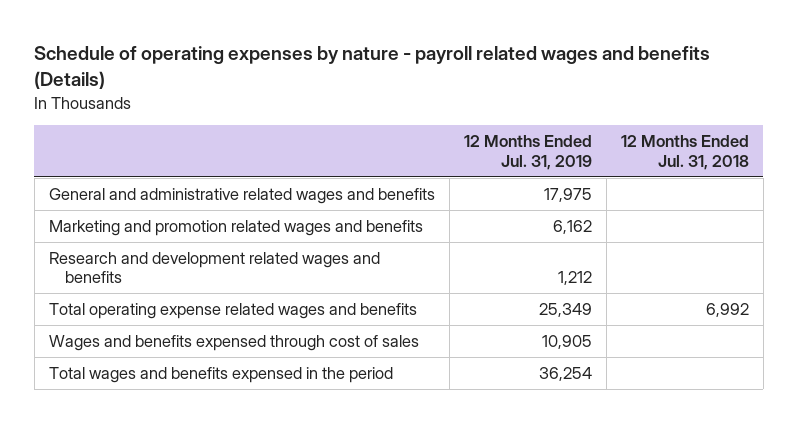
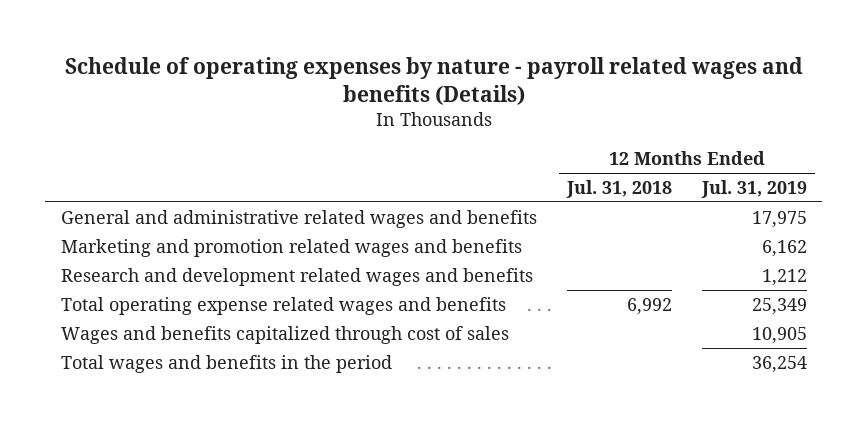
- | 12 Months Ended Jul. 31, 2019 | 12 Months Ended Jul. 31, 2018
+ | 12 Months Ended Jul. 31, 2018 | 12 Months Ended Jul. 31, 2019
- Wages and benefits expensed through cost of sales | 10,905 |
- Total wages and benefits expensed in the period | 36,254 |
+ Wages and benefits capitalized through cost of sales | | 10,905
+ Total wages and benefits in the period | | 36,254

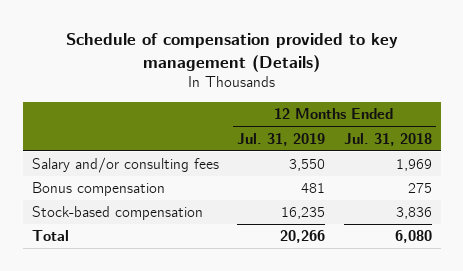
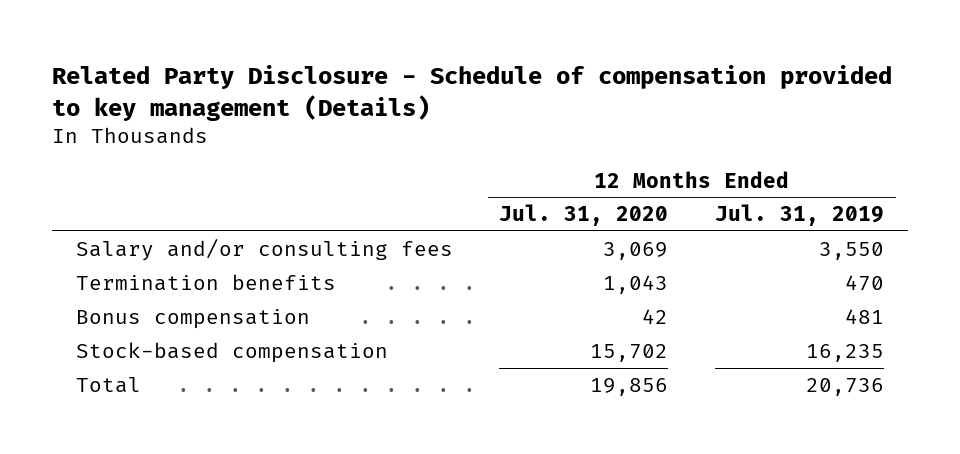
- Schedule of compensation provided to key management (Details)
+ Related Party Disclosure - Schedule of compensation provided to key management (Details)
- | 12 Months Ended Jul. 31, 2019 | 12 Months Ended Jul. 31, 2018
+ | 12 Months Ended Jul. 31, 2020 | 12 Months Ended Jul. 31, 2019
+ Termination benefits | 1,043 | 470
- Total | 20,266 | 6,080
+ Total | 19,856 | 20,736

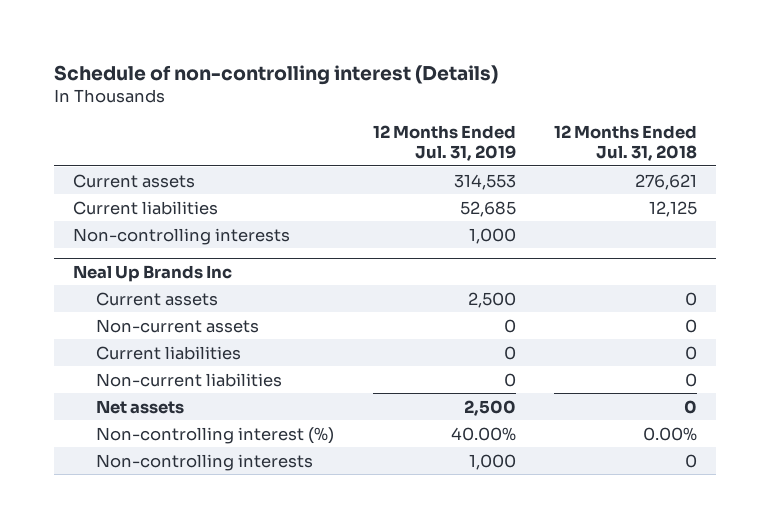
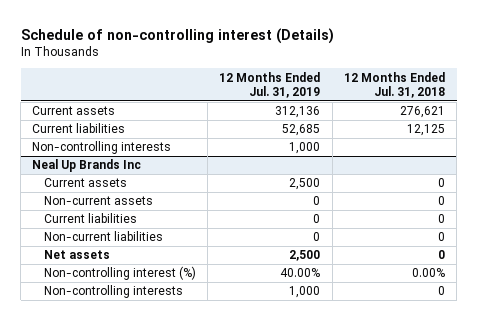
- Current assets | 314,553 | 276,621
+ Current assets | 312,136 | 276,621

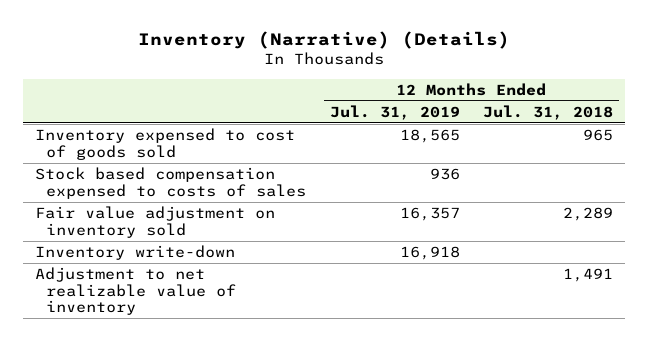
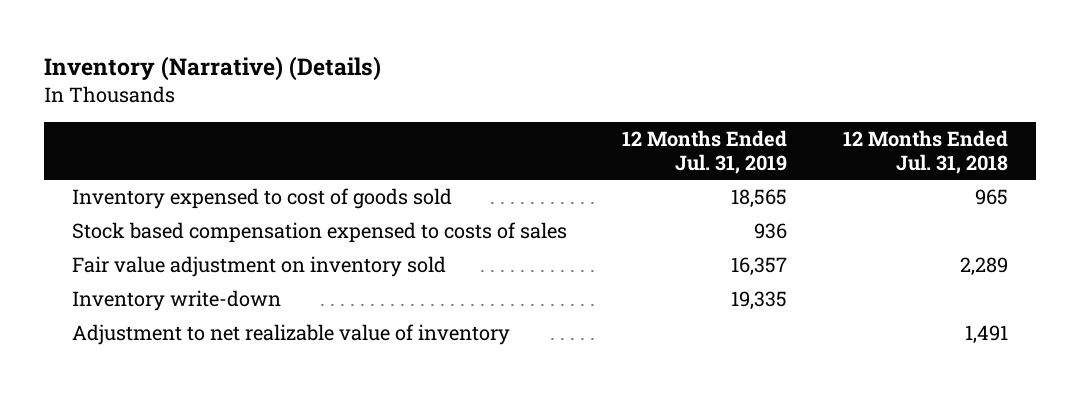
- Inventory write-down | 16,918 |
+ Inventory write-down | 19,335 |

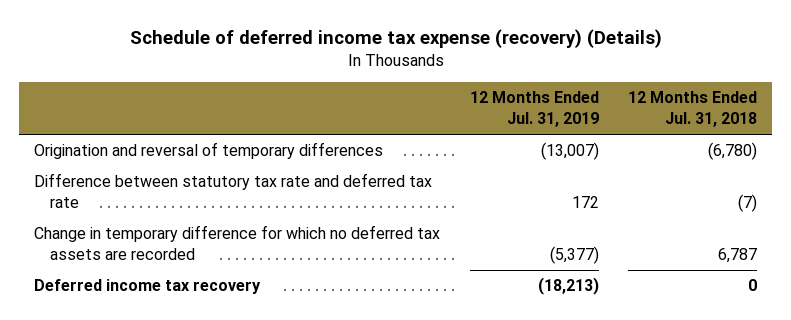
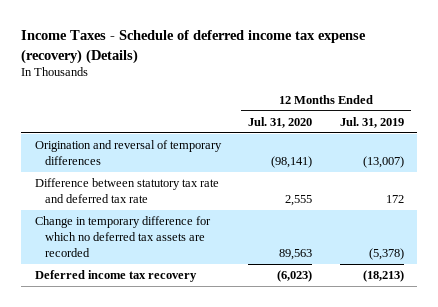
- Schedule of deferred income tax expense (recovery) (Details)
+ Income Taxes - Schedule of deferred income tax expense (recovery) (Details)
- | 12 Months Ended Jul. 31, 2019 | 12 Months Ended Jul. 31, 2018
+ | 12 Months Ended Jul. 31, 2020 | 12 Months Ended Jul. 31, 2019
- Change in temporary difference for which no deferred tax assets are recorded | (5,377) | 6,787
+ Change in temporary difference for which no deferred tax assets are recorded | 89,563 | (5,378)

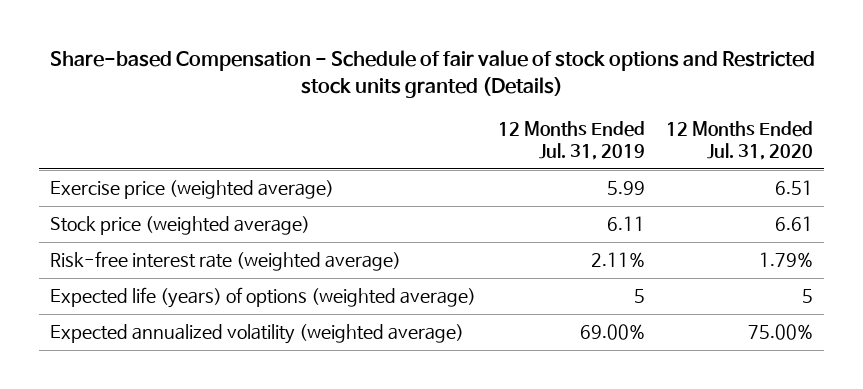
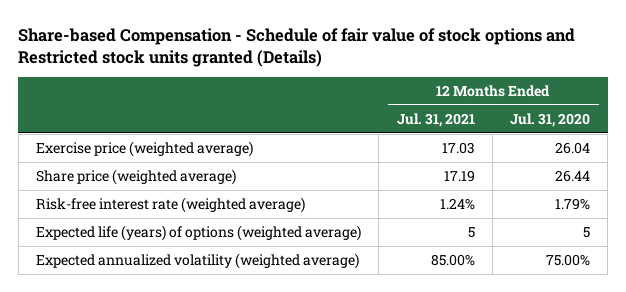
- | 12 Months Ended Jul. 31, 2019 | 12 Months Ended Jul. 31, 2020
+ | 12 Months Ended Jul. 31, 2021 | 12 Months Ended Jul. 31, 2020
- Exercise price (weighted average) | 5.99 | 6.51
- Stock price (weighted average) | 6.11 | 6.61
+ Exercise price (weighted average) | 17.03 | 26.04
+ Share price (weighted average) | 17.19 | 26.44

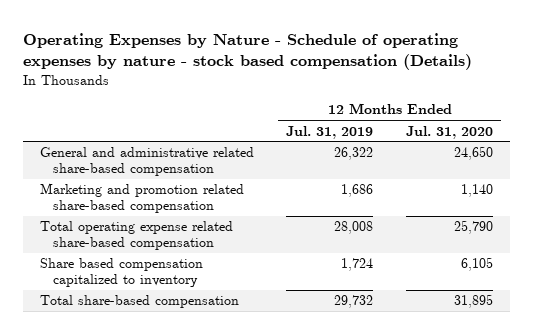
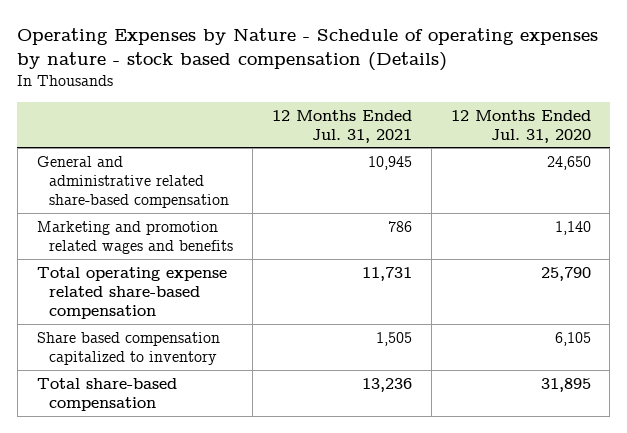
- | 12 Months Ended Jul. 31, 2019 | 12 Months Ended Jul. 31, 2020
+ | 12 Months Ended Jul. 31, 2021 | 12 Months Ended Jul. 31, 2020
- Marketing and promotion related share-based compensation | 1,686 | 1,140
+ Marketing and promotion related wages and benefits | 786 | 1,140

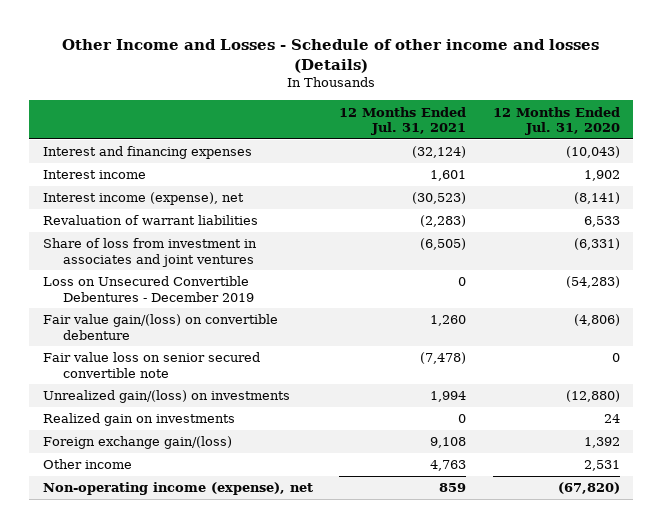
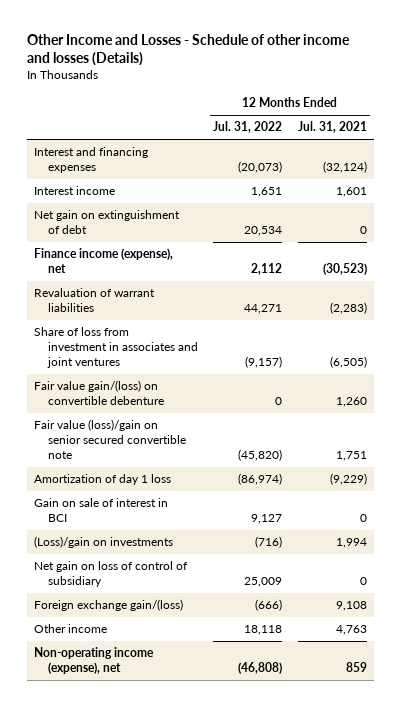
- | 12 Months Ended Jul. 31, 2021 | 12 Months Ended Jul. 31, 2020
+ | 12 Months Ended Jul. 31, 2022 | 12 Months Ended Jul. 31, 2021
- Interest income (expense), net | (30,523) | (8,141)
+ Net gain on extinguishment of debt | 20,534 | 0
+ Finance income (expense), net | 2,112 | (30,523)
- Loss on Unsecured Convertible Debentures - December 2019 | 0 | (54,283)
- Fair value loss on senior secured convertible note | (7,478) | 0
- Unrealized gain/(loss) on investments | 1,994 | (12,880)
- Realized gain on investments | 0 | 24
+ Fair value (loss)/gain on senior secured convertible note | (45,820) | 1,751
+ Amortization of day 1 loss | (86,974) | (9,229)
+ Gain on sale of interest in BCI | 9,127 | 0
+ (Loss)/gain on investments | (716) | 1,994
+ Net gain on loss of control of subsidiary | 25,009 | 0

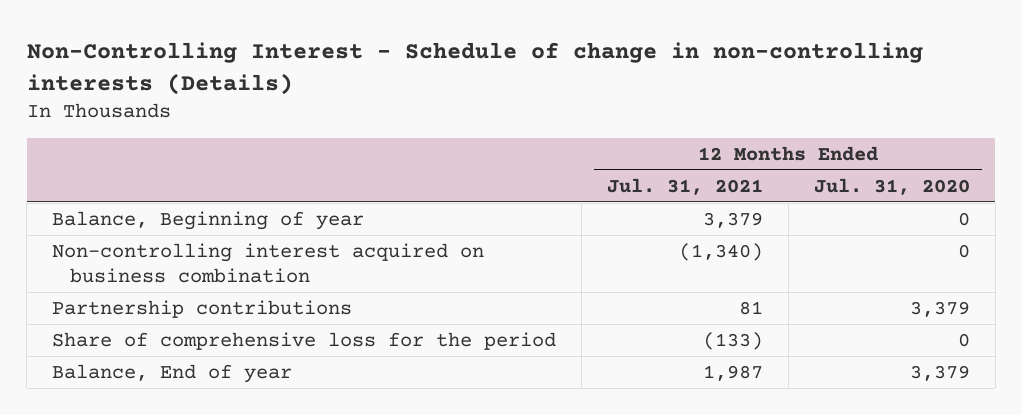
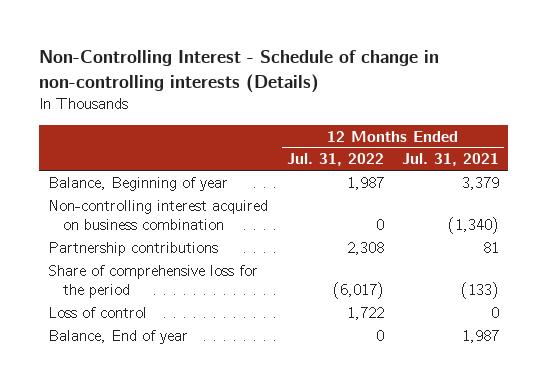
- | 12 Months Ended Jul. 31, 2021 | 12 Months Ended Jul. 31, 2020
+ | 12 Months Ended Jul. 31, 2022 | 12 Months Ended Jul. 31, 2021
+ Loss of control | 1,722 | 0

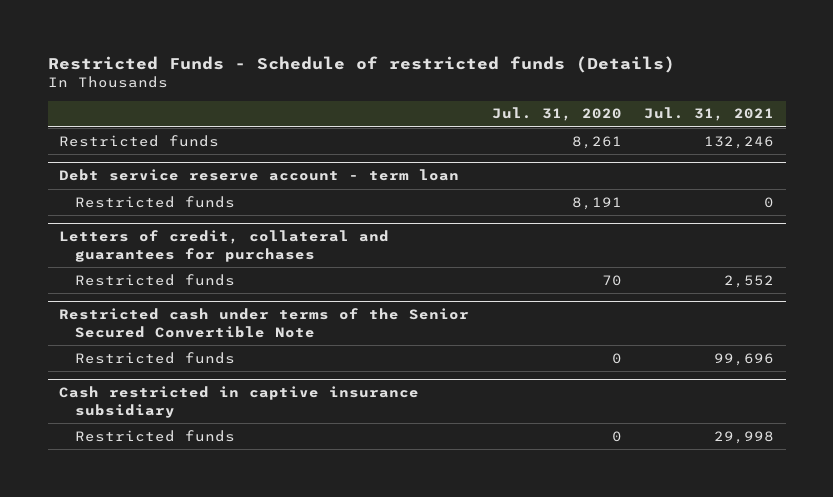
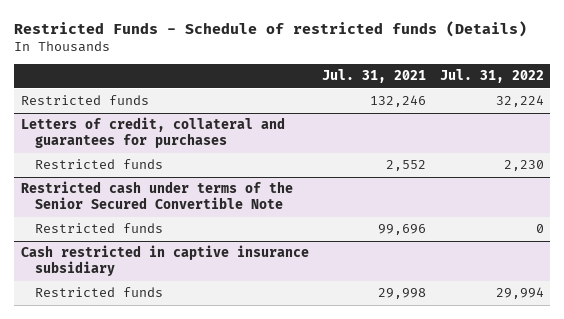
- | Jul. 31, 2020 | Jul. 31, 2021
+ | Jul. 31, 2021 | Jul. 31, 2022
- Debt service reserve account - term loan
- Restricted funds | 8,191 | 0

